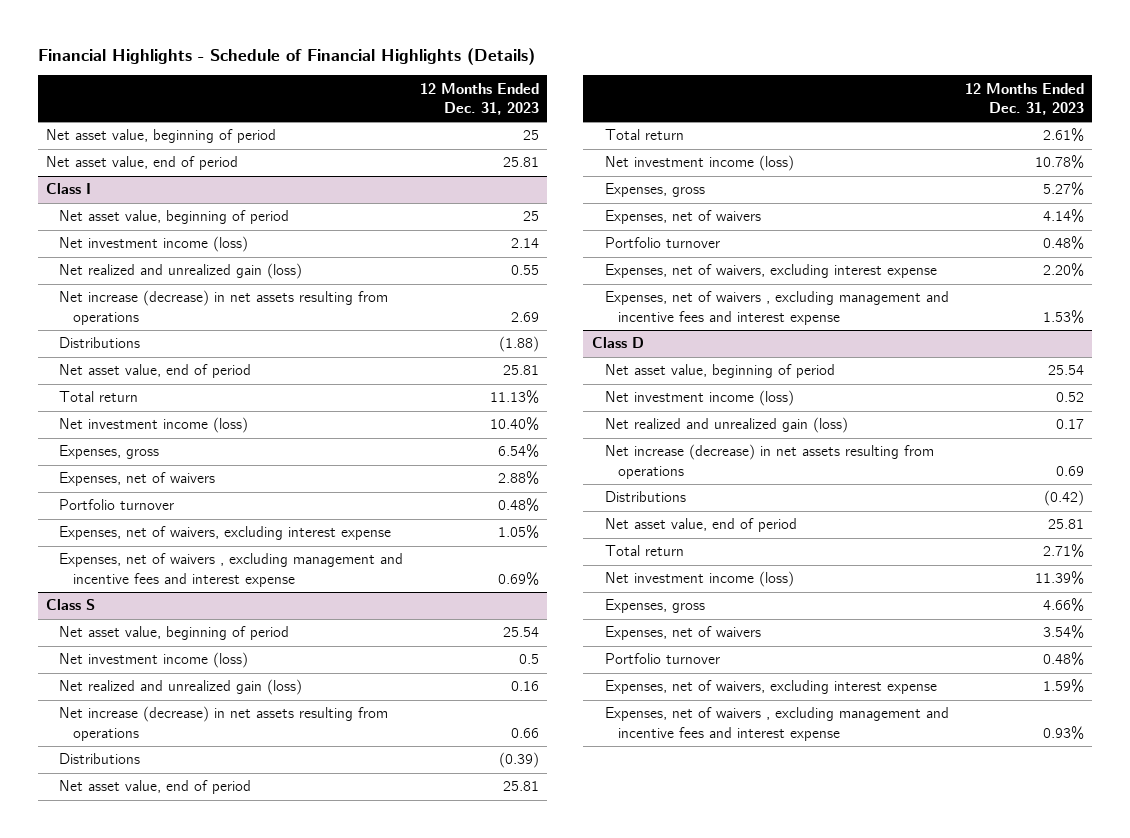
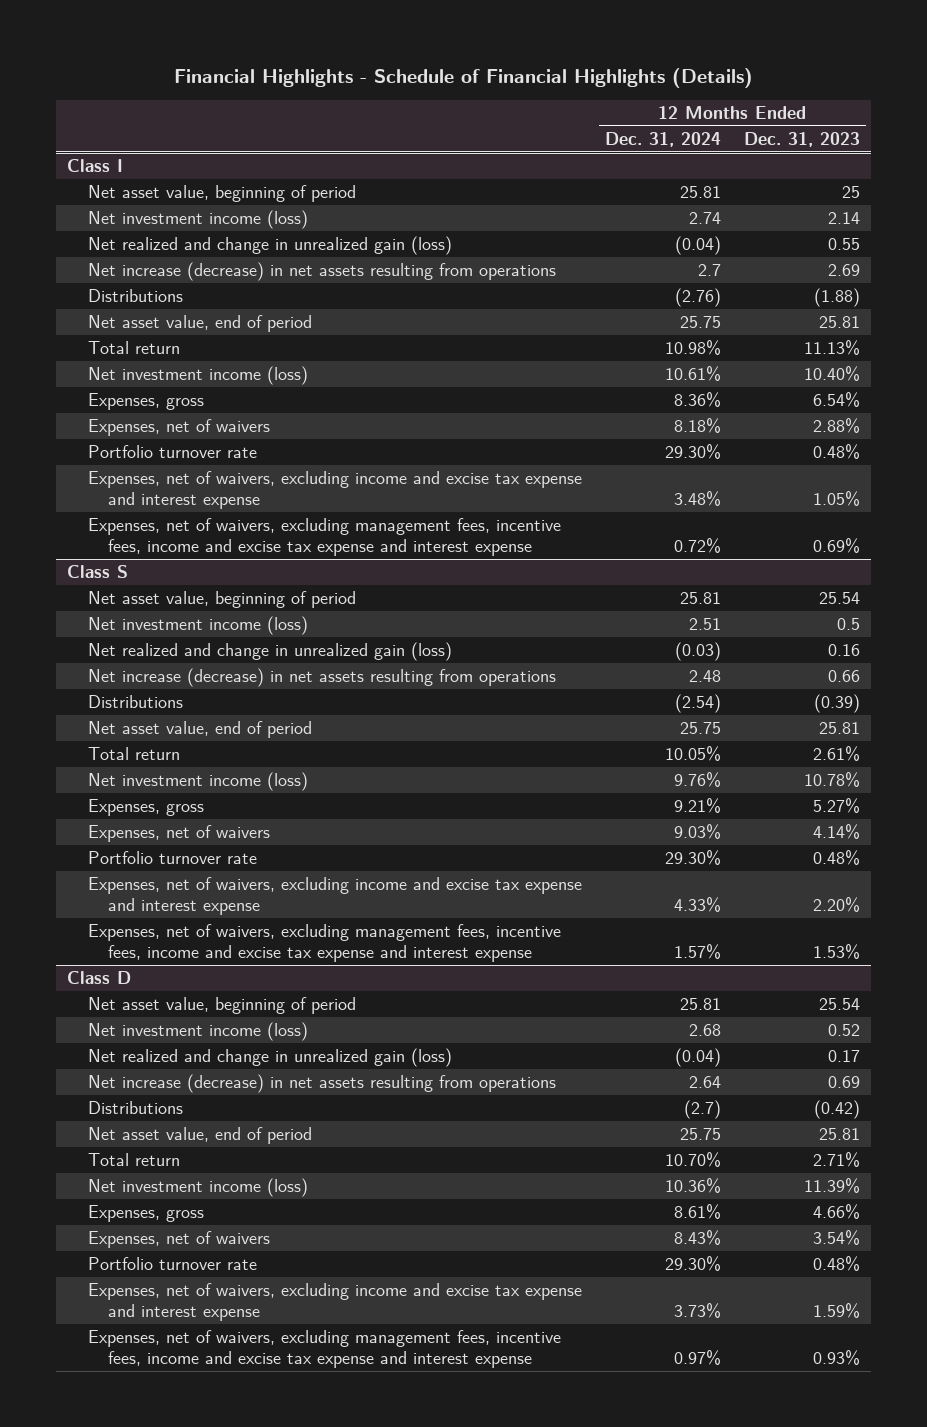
- | 12 Months Ended Dec. 31, 2023
+ | 12 Months Ended Dec. 31, 2024 | 12 Months Ended Dec. 31, 2023
- Net asset value, beginning of period | 25
- Net asset value, end of period | 25.81
@ Class I
- Net realized and unrealized gain (loss) | 0.55
+ Net realized and change in unrealized gain (loss) | (0.04) | 0.55
- Portfolio turnover | 0.48%
- Expenses, net of waivers, excluding interest expense | 1.05%
- Expenses, net of waivers , excluding management and incentive fees and interest expense | 0.69%
+ Portfolio turnover rate | 29.30% | 0.48%
+ Expenses, net of waivers, excluding income and excise tax expense and interest expense | 3.48% | 1.05%
+ Expenses, net of waivers, excluding management fees, incentive fees, income and excise tax expense and interest expense | 0.72% | 0.69%
@ Class S
- Net realized and unrealized gain (loss) | 0.16
+ Net realized and change in unrealized gain (loss) | (0.03) | 0.16
- Portfolio turnover | 0.48%
- Expenses, net of waivers, excluding interest expense | 2.20%
- Expenses, net of waivers , excluding management and incentive fees and interest expense | 1.53%
+ Portfolio turnover rate | 29.30% | 0.48%
+ Expenses, net of waivers, excluding income and excise tax expense and interest expense | 4.33% | 2.20%
+ Expenses, net of waivers, excluding management fees, incentive fees, income and excise tax expense and interest expense | 1.57% | 1.53%
@ Class D
- Net realized and unrealized gain (loss) | 0.17
+ Net realized and change in unrealized gain (loss) | (0.04) | 0.17
- Portfolio turnover | 0.48%
- Expenses, net of waivers, excluding interest expense | 1.59%
- Expenses, net of waivers , excluding management and incentive fees and interest expense | 0.93%
+ Portfolio turnover rate | 29.30% | 0.48%
+ Expenses, net of waivers, excluding income and excise tax expense and interest expense | 3.73% | 1.59%
+ Expenses, net of waivers, excluding management fees, incentive fees, income and excise tax expense and interest expense | 0.97% | 0.93%

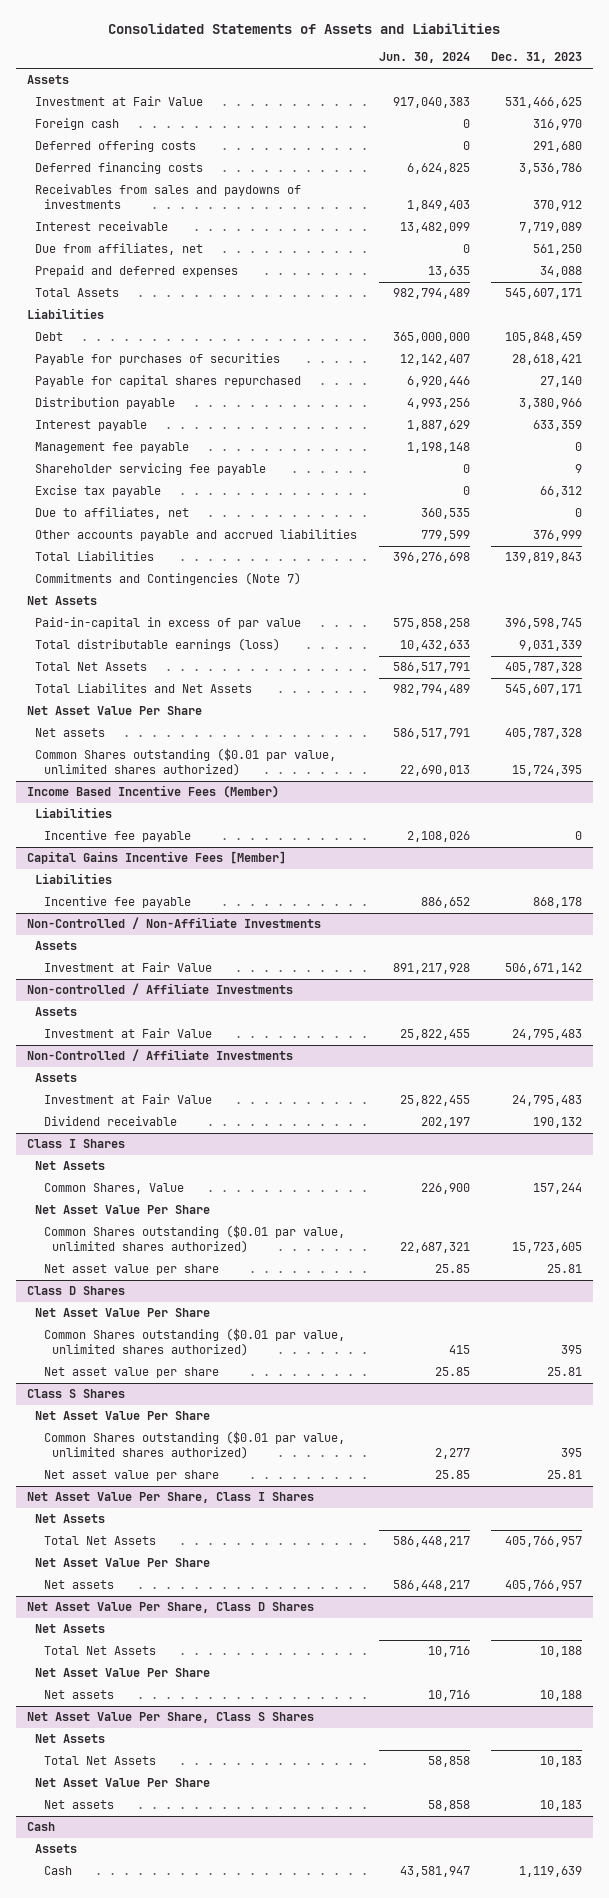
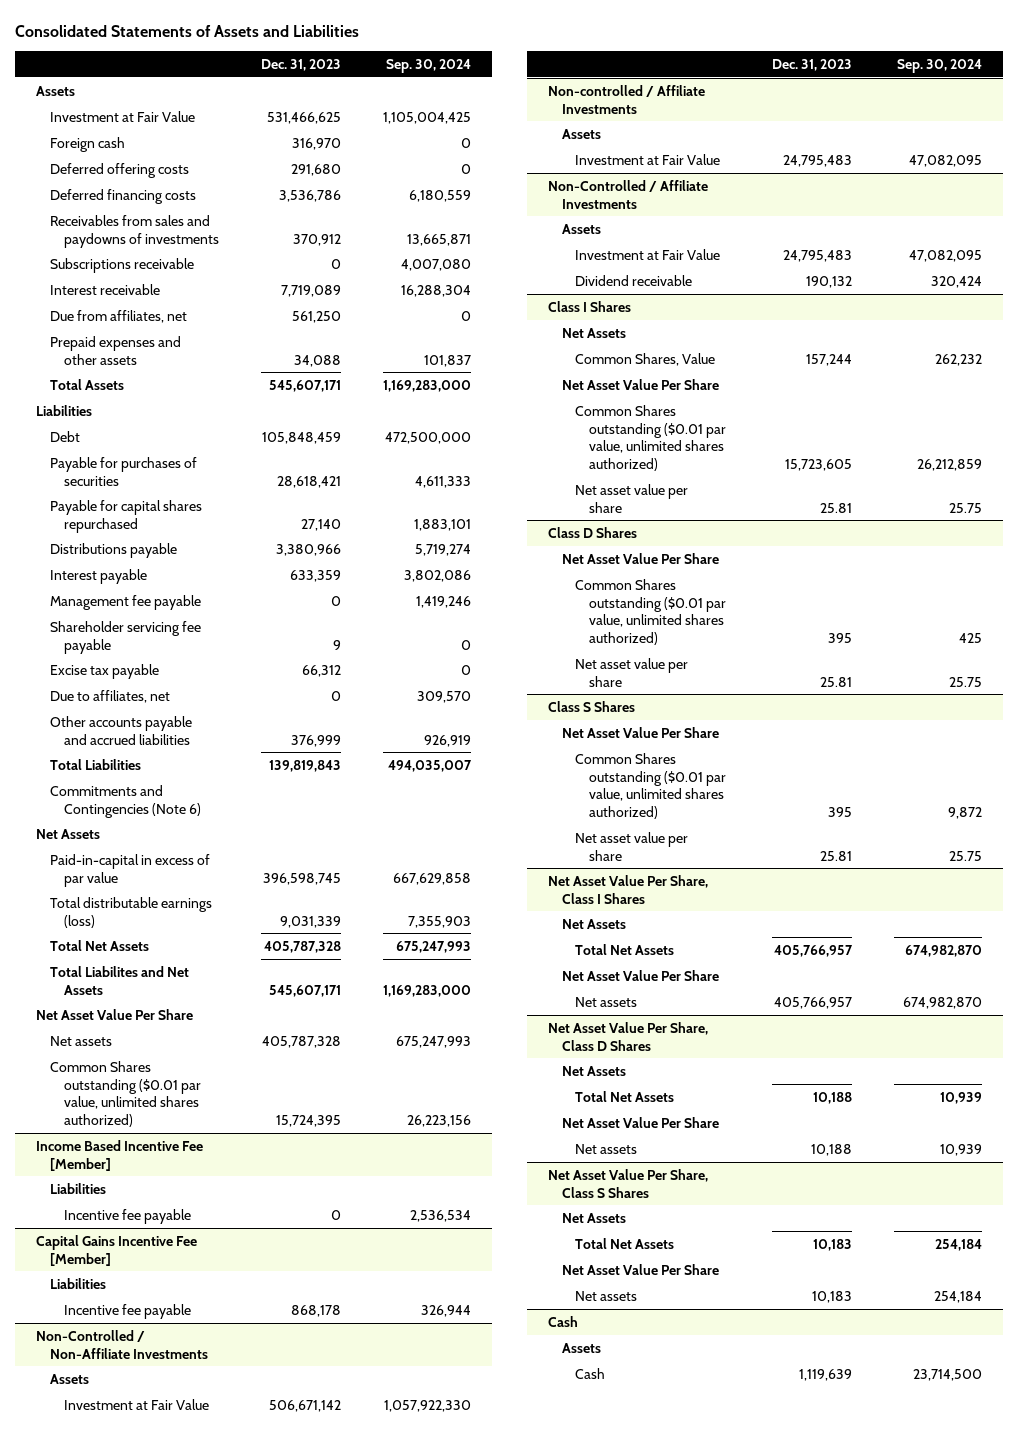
- | Jun. 30, 2024 | Dec. 31, 2023
+ | Dec. 31, 2023 | Sep. 30, 2024
+ Subscriptions receivable | 0 | 4,007,080
- Prepaid and deferred expenses | 13,635 | 34,088
+ Prepaid expenses and other assets | 34,088 | 101,837
- Distribution payable | 4,993,256 | 3,380,966
+ Distributions payable | 3,380,966 | 5,719,274
- Commitments and Contingencies (Note 7)
+ Commitments and Contingencies (Note 6)
- Income Based Incentive Fees (Member)
+ Income Based Incentive Fee [Member]
- Capital Gains Incentive Fees [Member]
+ Capital Gains Incentive Fee [Member]

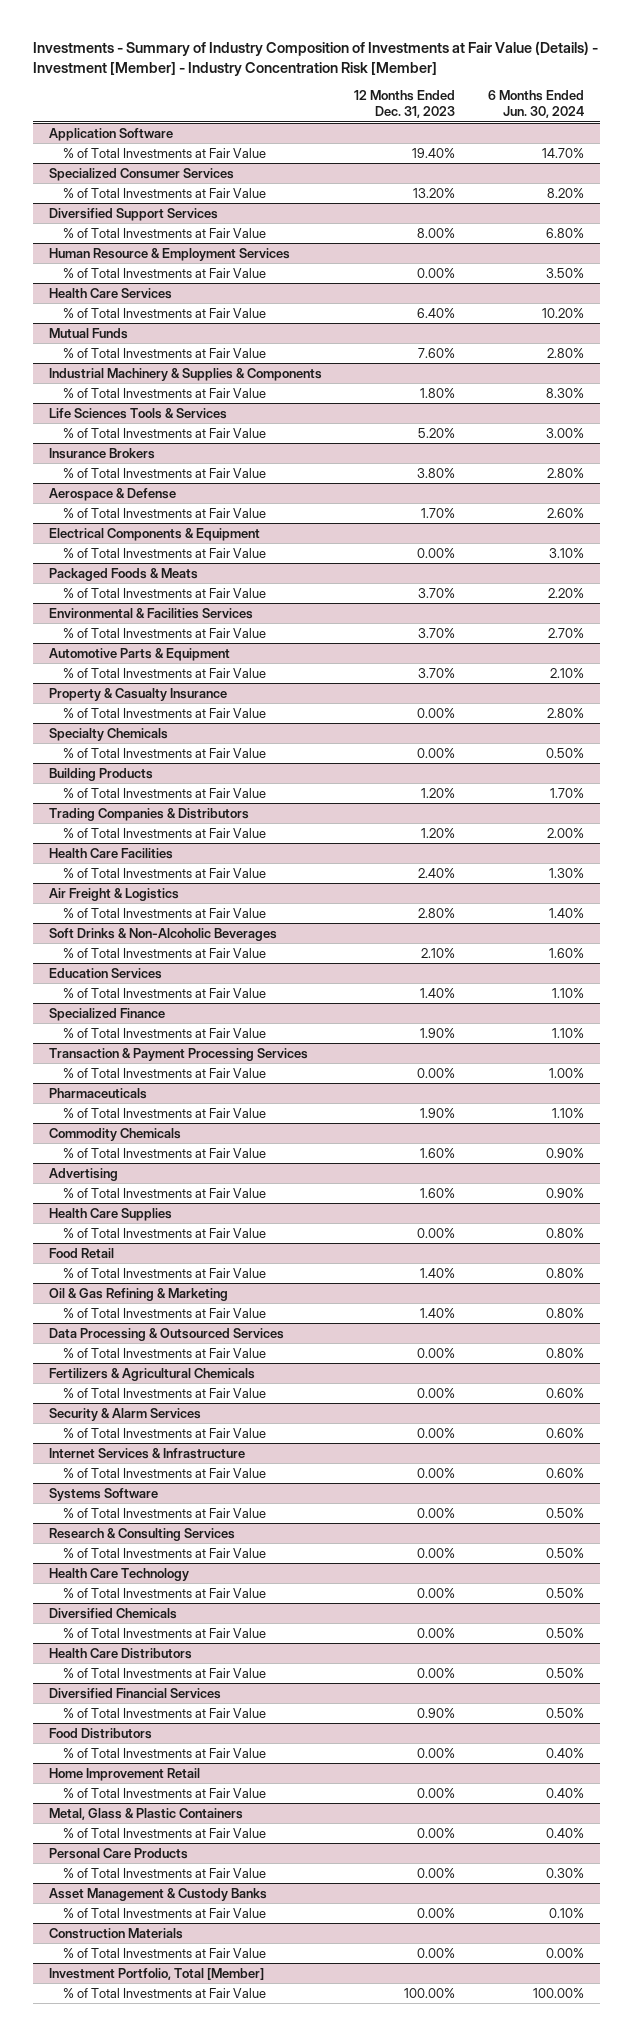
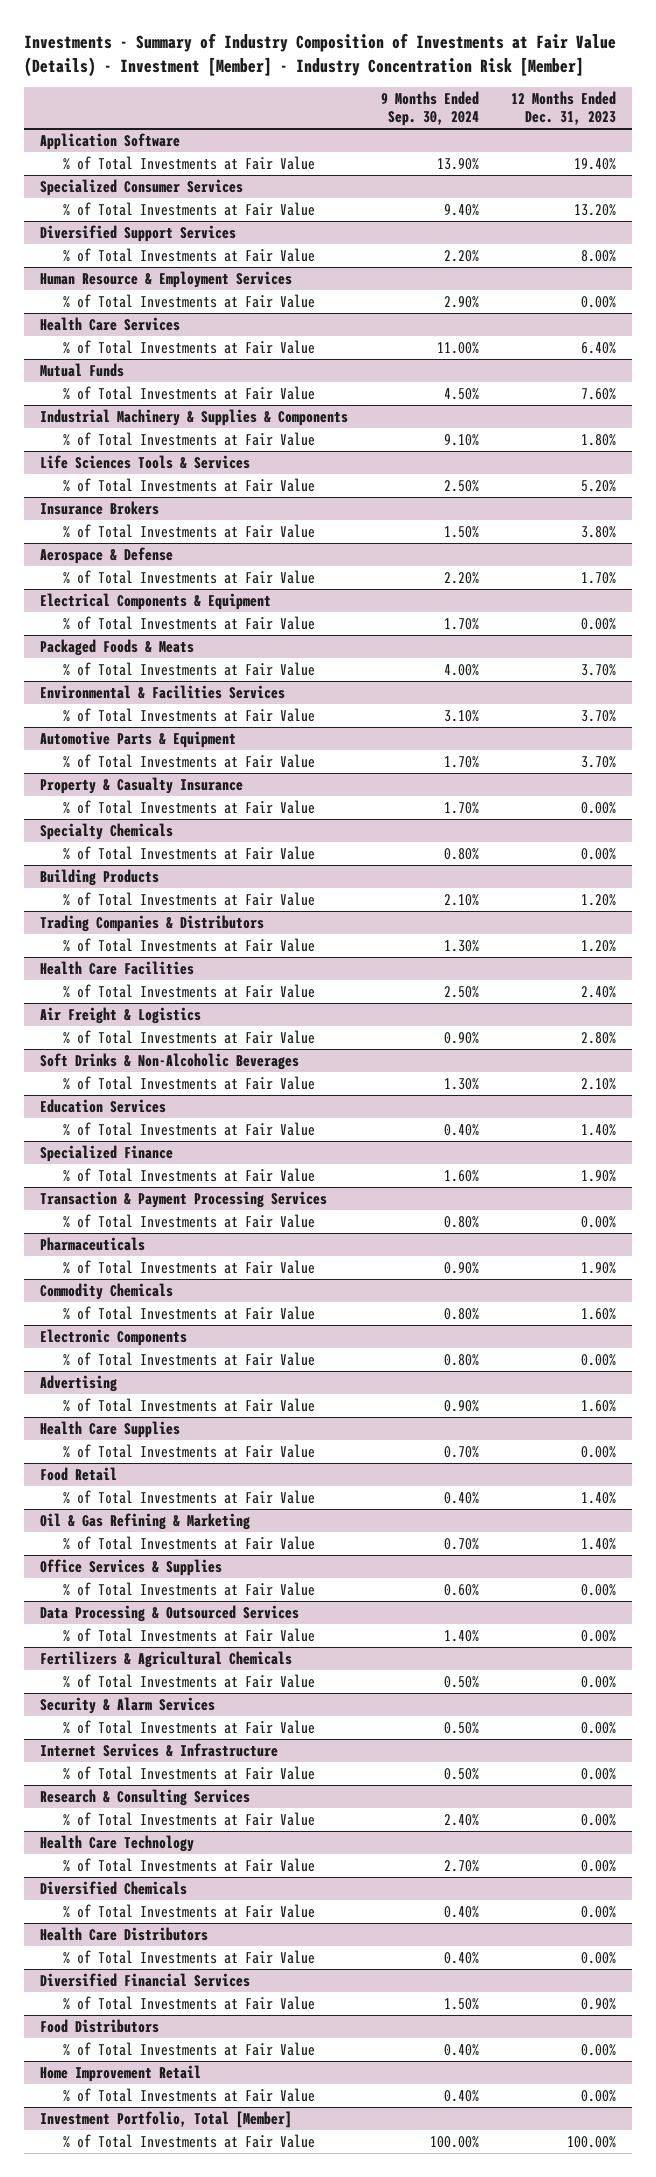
- | 12 Months Ended Dec. 31, 2023 | 6 Months Ended Jun. 30, 2024
+ | 9 Months Ended Sep. 30, 2024 | 12 Months Ended Dec. 31, 2023
+ Electronic Components
+ % of Total Investments at Fair Value | 0.80% | 0.00%
+ Office Services & Supplies
+ % of Total Investments at Fair Value | 0.60% | 0.00%
- Systems Software
- % of Total Investments at Fair Value | 0.00% | 0.50%
- Metal, Glass & Plastic Containers
- % of Total Investments at Fair Value | 0.00% | 0.40%
- Personal Care Products
- % of Total Investments at Fair Value | 0.00% | 0.30%
- Asset Management & Custody Banks
- % of Total Investments at Fair Value | 0.00% | 0.10%
- Construction Materials
- % of Total Investments at Fair Value | 0.00% | 0.00%

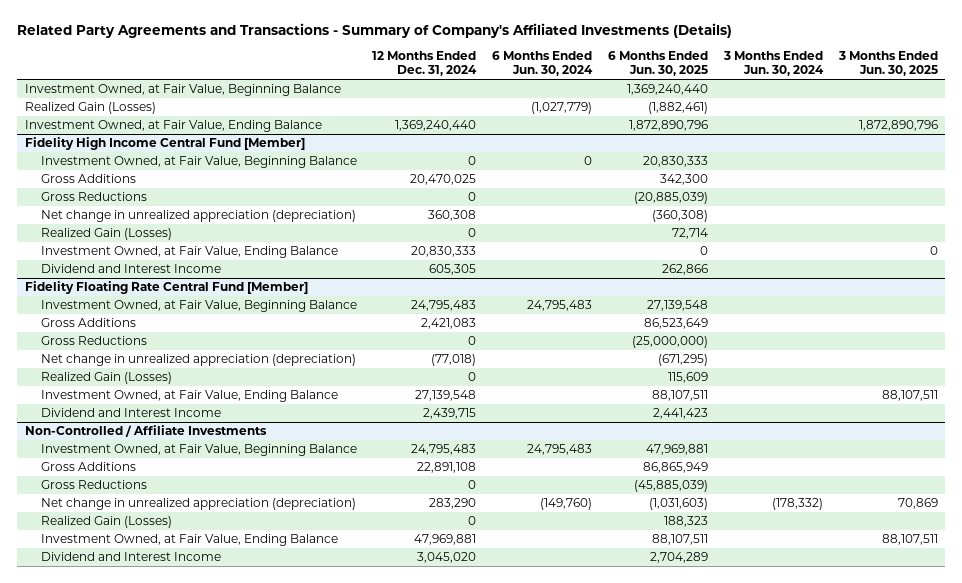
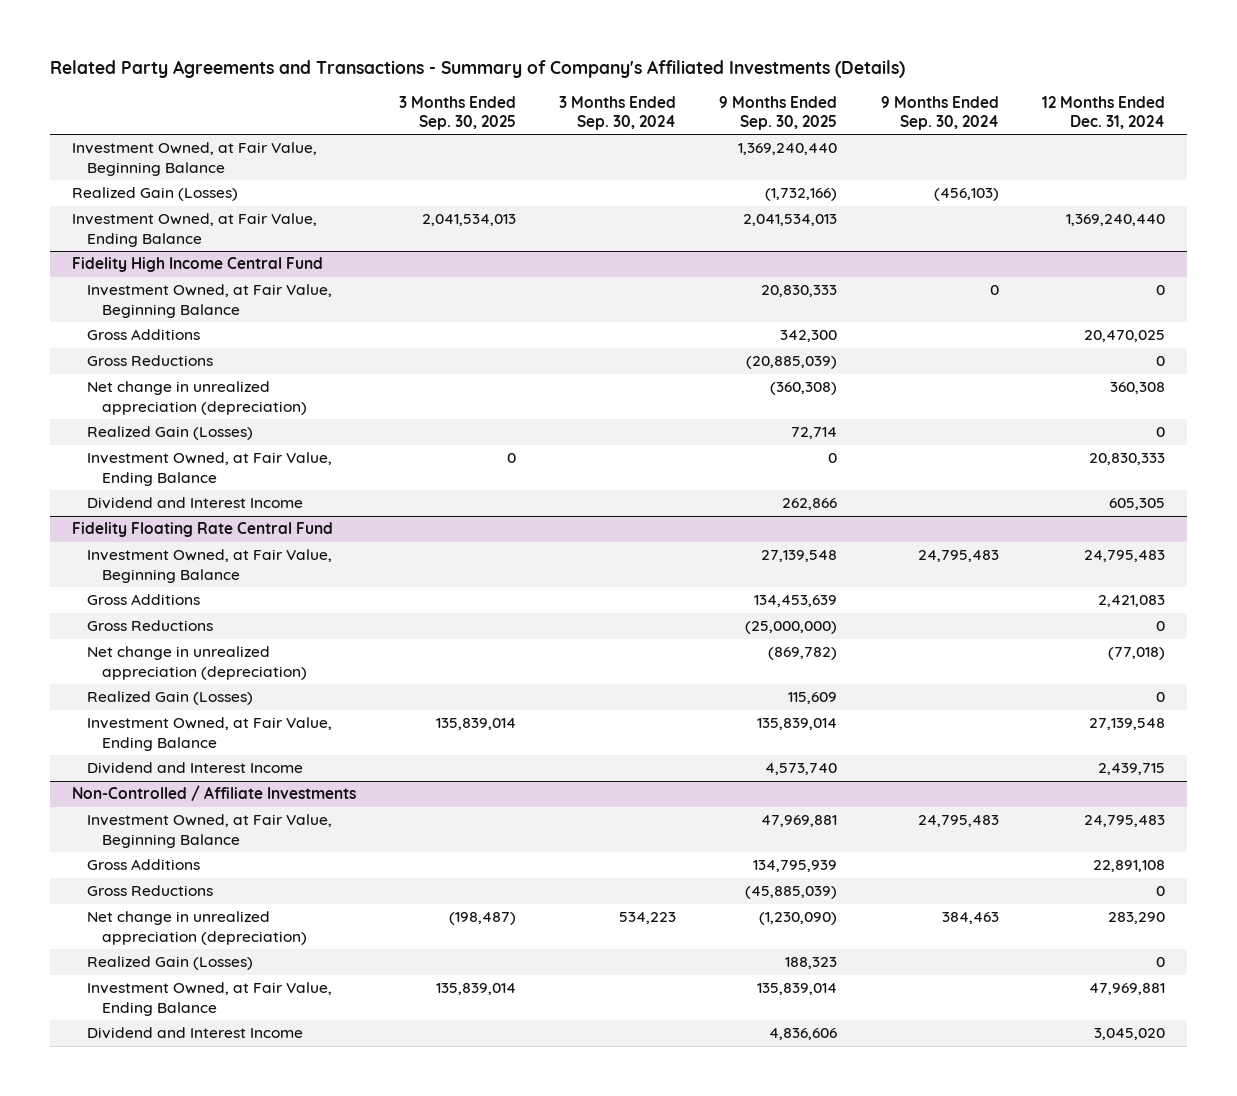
- | 12 Months Ended Dec. 31, 2024 | 6 Months Ended Jun. 30, 2024 | 6 Months Ended Jun. 30, 2025 | 3 Months Ended Jun. 30, 2024 | 3 Months Ended Jun. 30, 2025
+ | 3 Months Ended Sep. 30, 2025 | 3 Months Ended Sep. 30, 2024 | 9 Months Ended Sep. 30, 2025 | 9 Months Ended Sep. 30, 2024 | 12 Months Ended Dec. 31, 2024
- Fidelity High Income Central Fund [Member]
+ Fidelity High Income Central Fund
- Fidelity Floating Rate Central Fund [Member]
+ Fidelity Floating Rate Central Fund

